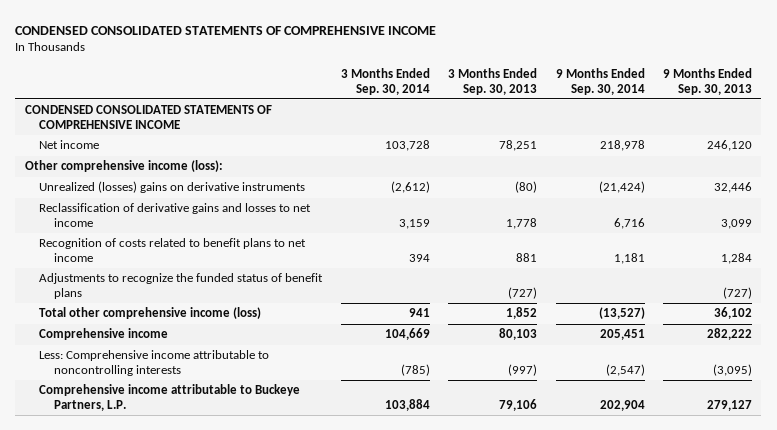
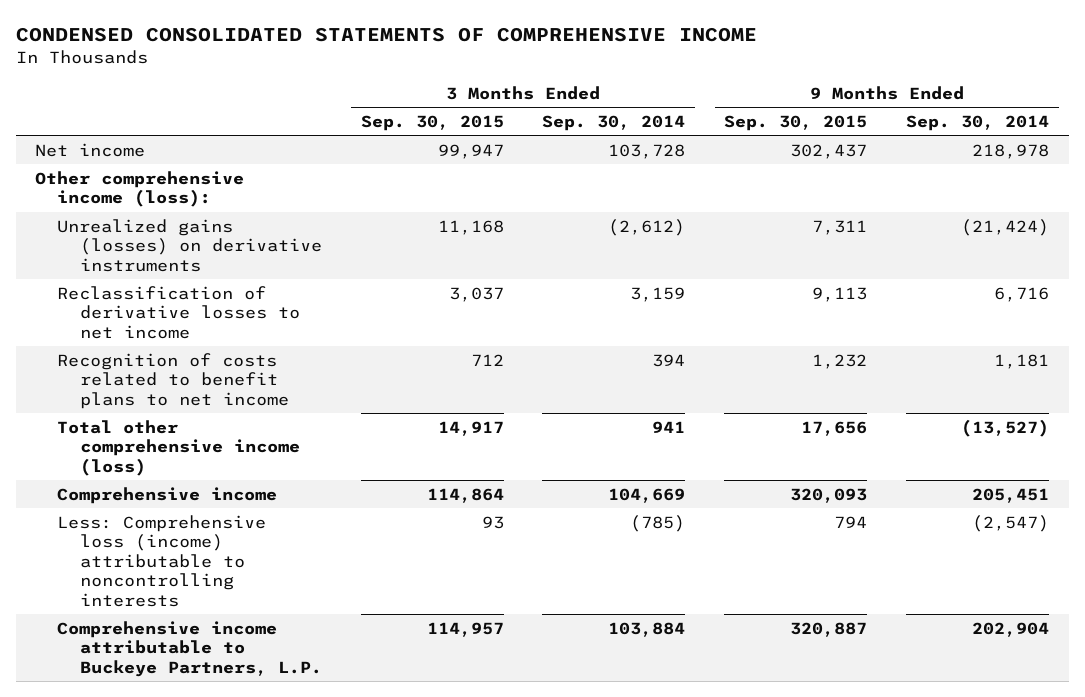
- | 3 Months Ended Sep. 30, 2014 | 3 Months Ended Sep. 30, 2013 | 9 Months Ended Sep. 30, 2014 | 9 Months Ended Sep. 30, 2013
+ | 3 Months Ended Sep. 30, 2015 | 3 Months Ended Sep. 30, 2014 | 9 Months Ended Sep. 30, 2015 | 9 Months Ended Sep. 30, 2014
- CONDENSED CONSOLIDATED STATEMENTS OF COMPREHENSIVE INCOME
- Unrealized (losses) gains on derivative instruments | (2,612) | (80) | (21,424) | 32,446
- Reclassification of derivative gains and losses to net income | 3,159 | 1,778 | 6,716 | 3,099
+ Unrealized gains (losses) on derivative instruments | 11,168 | (2,612) | 7,311 | (21,424)
+ Reclassification of derivative losses to net income | 3,037 | 3,159 | 9,113 | 6,716
- Adjustments to recognize the funded status of benefit plans | | (727) | | (727)
- Less: Comprehensive income attributable to noncontrolling interests | (785) | (997) | (2,547) | (3,095)
+ Less: Comprehensive loss (income) attributable to noncontrolling interests | 93 | (785) | 794 | (2,547)

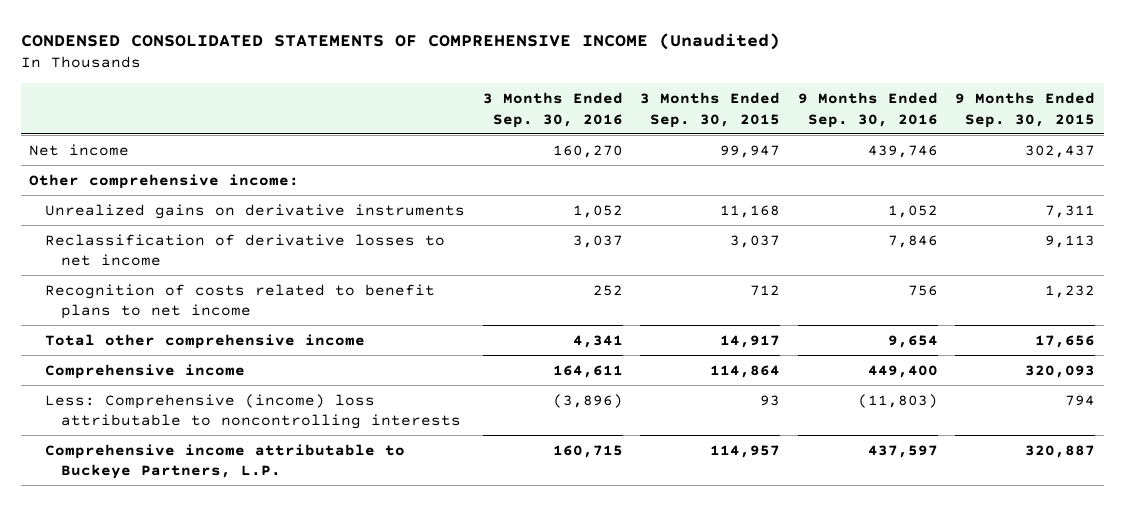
- CONDENSED CONSOLIDATED STATEMENTS OF COMPREHENSIVE INCOME
+ CONDENSED CONSOLIDATED STATEMENTS OF COMPREHENSIVE INCOME (Unaudited)
- | 3 Months Ended Sep. 30, 2015 | 3 Months Ended Sep. 30, 2014 | 9 Months Ended Sep. 30, 2015 | 9 Months Ended Sep. 30, 2014
+ | 3 Months Ended Sep. 30, 2016 | 3 Months Ended Sep. 30, 2015 | 9 Months Ended Sep. 30, 2016 | 9 Months Ended Sep. 30, 2015
- Other comprehensive income (loss):
- Unrealized gains (losses) on derivative instruments | 11,168 | (2,612) | 7,311 | (21,424)
+ Other comprehensive income:
+ Unrealized gains on derivative instruments | 1,052 | 11,168 | 1,052 | 7,311
- Total other comprehensive income (loss) | 14,917 | 941 | 17,656 | (13,527)
+ Total other comprehensive income | 4,341 | 14,917 | 9,654 | 17,656
- Less: Comprehensive loss (income) attributable to noncontrolling interests | 93 | (785) | 794 | (2,547)
+ Less: Comprehensive (income) loss attributable to noncontrolling interests | (3,896) | 93 | (11,803) | 794

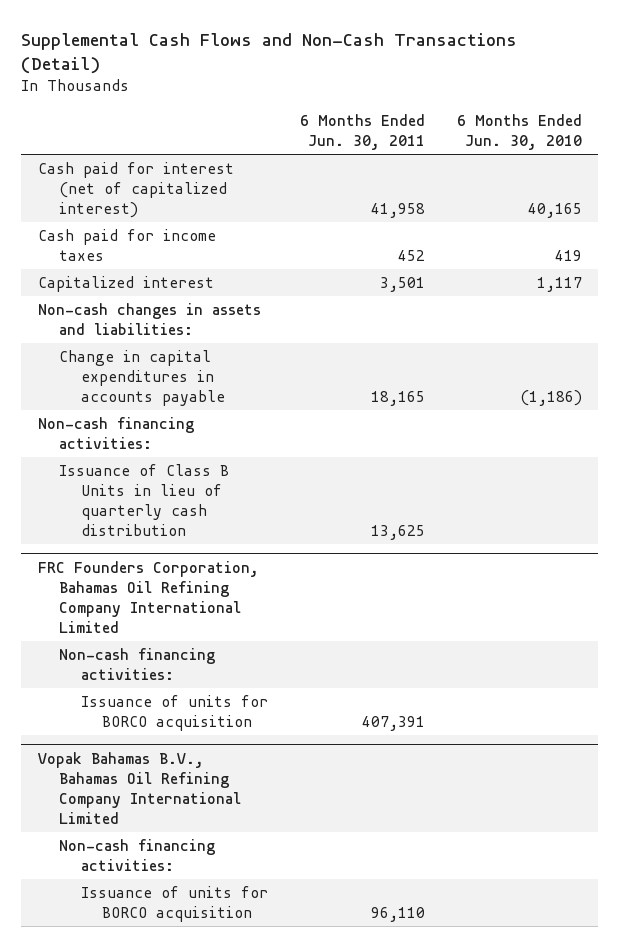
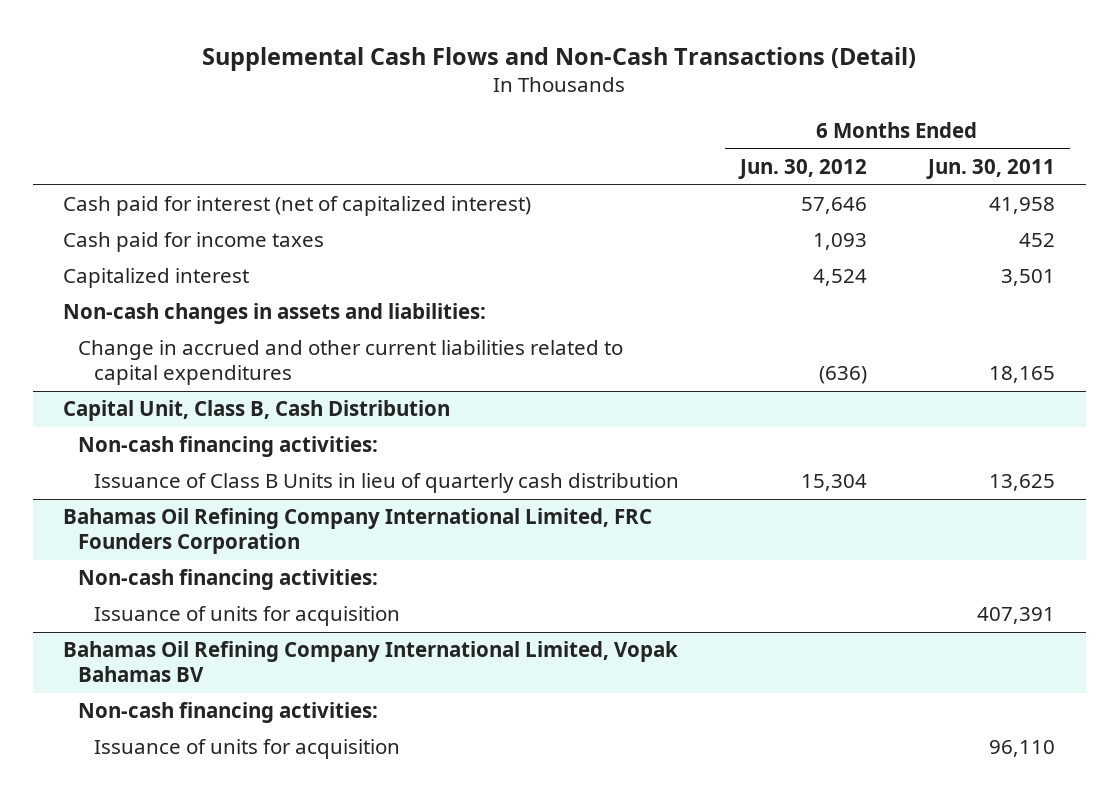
- | 6 Months Ended Jun. 30, 2011 | 6 Months Ended Jun. 30, 2010
+ | 6 Months Ended Jun. 30, 2012 | 6 Months Ended Jun. 30, 2011
- Change in capital expenditures in accounts payable | 18,165 | (1,186)
+ Change in accrued and other current liabilities related to capital expenditures | (636) | 18,165
+ Capital Unit, Class B, Cash Distribution
- FRC Founders Corporation, Bahamas Oil Refining Company International Limited
+ Bahamas Oil Refining Company International Limited, FRC Founders Corporation
- Issuance of units for BORCO acquisition | 407,391 |
- Vopak Bahamas B.V., Bahamas Oil Refining Company International Limited
+ Issuance of units for acquisition | | 407,391
+ Bahamas Oil Refining Company International Limited, Vopak Bahamas BV
- Issuance of units for BORCO acquisition | 96,110 |
+ Issuance of units for acquisition | | 96,110

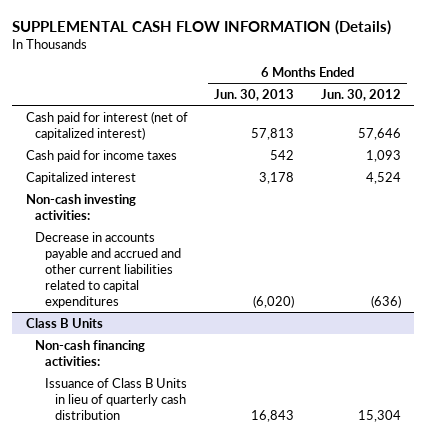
- Supplemental Cash Flows and Non-Cash Transactions (Detail)
+ SUPPLEMENTAL CASH FLOW INFORMATION (Details)
- | 6 Months Ended Jun. 30, 2012 | 6 Months Ended Jun. 30, 2011
+ | 6 Months Ended Jun. 30, 2013 | 6 Months Ended Jun. 30, 2012
- Non-cash changes in assets and liabilities:
- Change in accrued and other current liabilities related to capital expenditures | (636) | 18,165
- Capital Unit, Class B, Cash Distribution
+ Non-cash investing activities:
+ Decrease in accounts payable and accrued and other current liabilities related to capital expenditures | (6,020) | (636)
+ Class B Units
- Bahamas Oil Refining Company International Limited, FRC Founders Corporation
- Non-cash financing activities:
- Issuance of units for acquisition | | 407,391
- Bahamas Oil Refining Company International Limited, Vopak Bahamas BV
- Non-cash financing activities:
- Issuance of units for acquisition | | 96,110

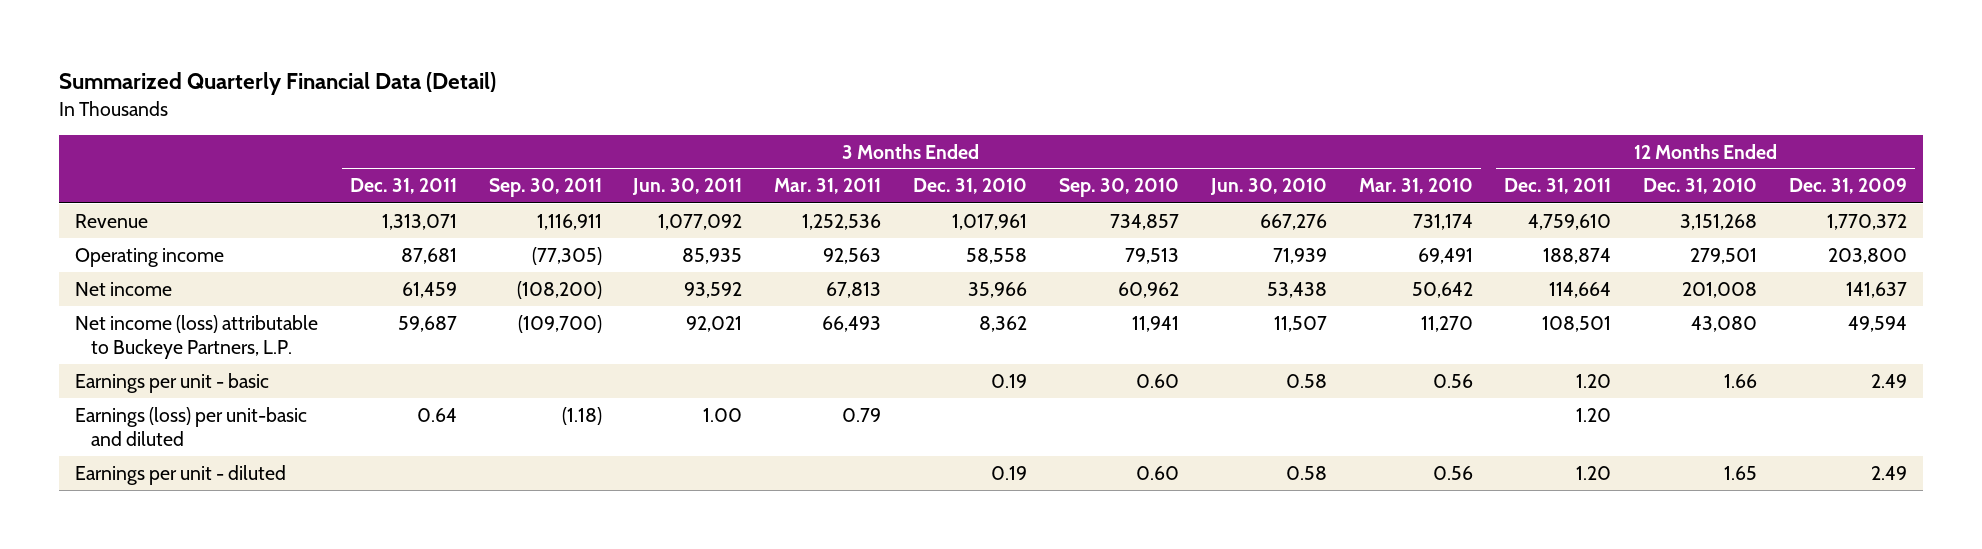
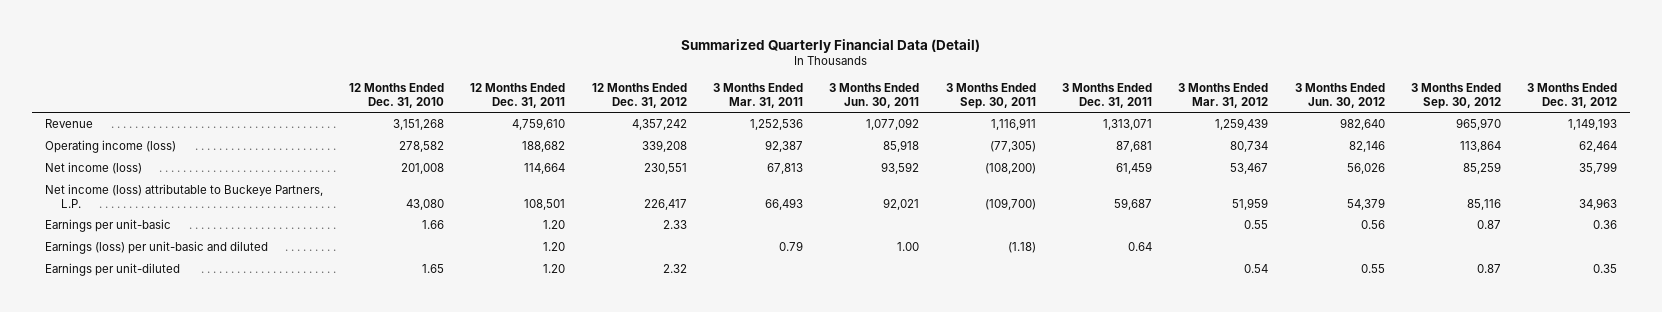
- | 3 Months Ended Dec. 31, 2011 | 3 Months Ended Sep. 30, 2011 | 3 Months Ended Jun. 30, 2011 | 3 Months Ended Mar. 31, 2011 | 3 Months Ended Dec. 31, 2010 | 3 Months Ended Sep. 30, 2010 | 3 Months Ended Jun. 30, 2010 | 3 Months Ended Mar. 31, 2010 | 12 Months Ended Dec. 31, 2011 | 12 Months Ended Dec. 31, 2010 | 12 Months Ended Dec. 31, 2009
+ | 12 Months Ended Dec. 31, 2010 | 12 Months Ended Dec. 31, 2011 | 12 Months Ended Dec. 31, 2012 | 3 Months Ended Mar. 31, 2011 | 3 Months Ended Jun. 30, 2011 | 3 Months Ended Sep. 30, 2011 | 3 Months Ended Dec. 31, 2011 | 3 Months Ended Mar. 31, 2012 | 3 Months Ended Jun. 30, 2012 | 3 Months Ended Sep. 30, 2012 | 3 Months Ended Dec. 31, 2012
- Operating income | 87,681 | (77,305) | 85,935 | 92,563 | 58,558 | 79,513 | 71,939 | 69,491 | 188,874 | 279,501 | 203,800
- Net income | 61,459 | (108,200) | 93,592 | 67,813 | 35,966 | 60,962 | 53,438 | 50,642 | 114,664 | 201,008 | 141,637
+ Operating income (loss) | 278,582 | 188,682 | 339,208 | 92,387 | 85,918 | (77,305) | 87,681 | 80,734 | 82,146 | 113,864 | 62,464
+ Net income (loss) | 201,008 | 114,664 | 230,551 | 67,813 | 93,592 | (108,200) | 61,459 | 53,467 | 56,026 | 85,259 | 35,799
- Earnings per unit - basic | | | | | 0.19 | 0.60 | 0.58 | 0.56 | 1.20 | 1.66 | 2.49
+ Earnings per unit-basic | 1.66 | 1.20 | 2.33 | | | | | 0.55 | 0.56 | 0.87 | 0.36
- Earnings per unit - diluted | | | | | 0.19 | 0.60 | 0.58 | 0.56 | 1.20 | 1.65 | 2.49
+ Earnings per unit-diluted | 1.65 | 1.20 | 2.32 | | | | | 0.54 | 0.55 | 0.87 | 0.35

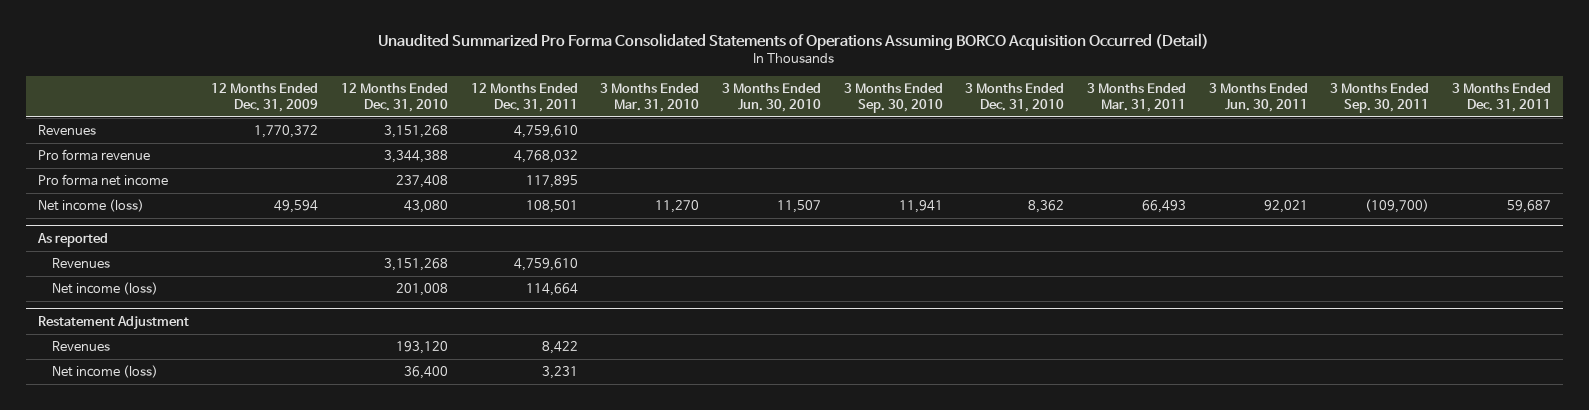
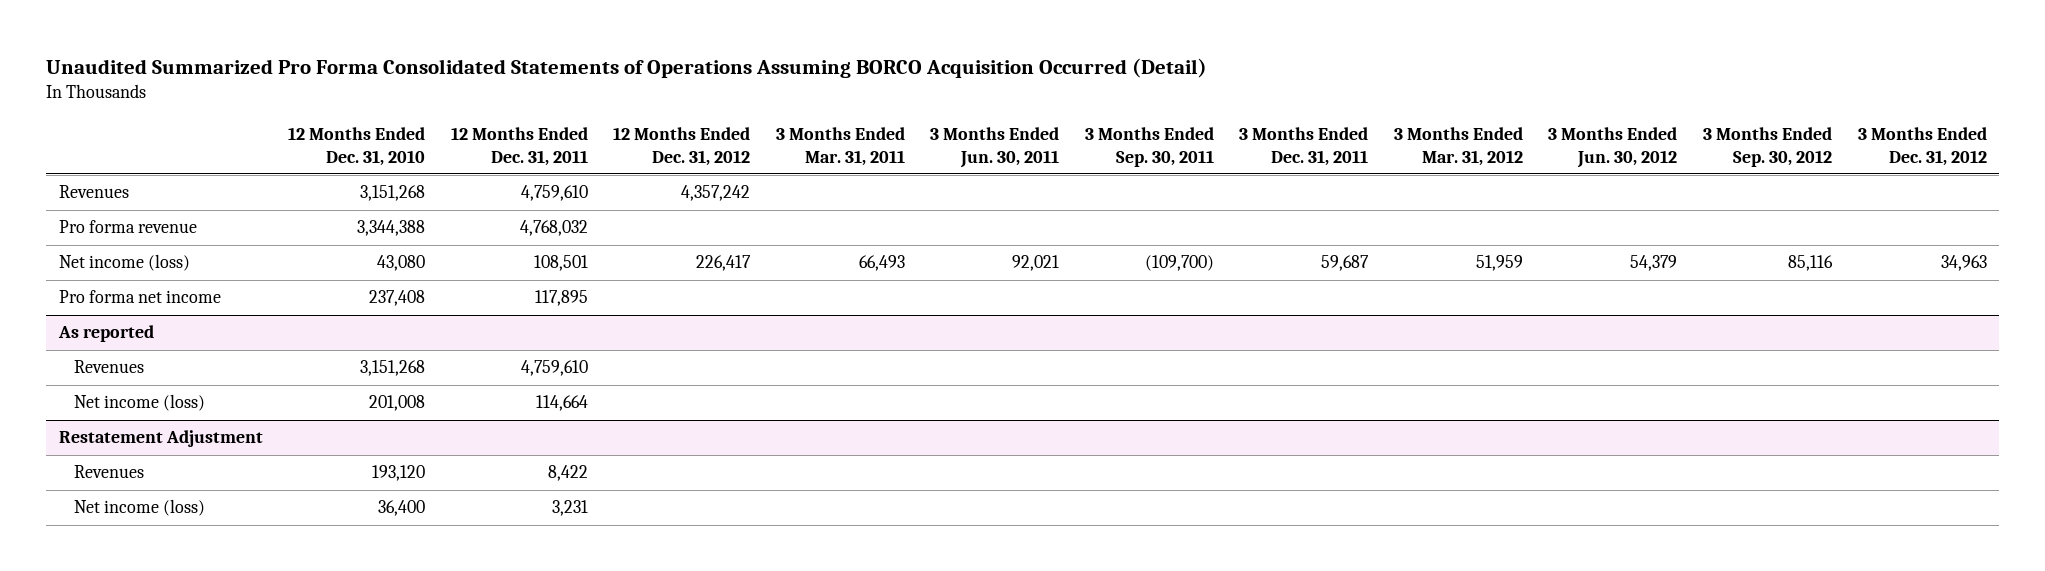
- | 12 Months Ended Dec. 31, 2009 | 12 Months Ended Dec. 31, 2010 | 12 Months Ended Dec. 31, 2011 | 3 Months Ended Mar. 31, 2010 | 3 Months Ended Jun. 30, 2010 | 3 Months Ended Sep. 30, 2010 | 3 Months Ended Dec. 31, 2010 | 3 Months Ended Mar. 31, 2011 | 3 Months Ended Jun. 30, 2011 | 3 Months Ended Sep. 30, 2011 | 3 Months Ended Dec. 31, 2011
+ | 12 Months Ended Dec. 31, 2010 | 12 Months Ended Dec. 31, 2011 | 12 Months Ended Dec. 31, 2012 | 3 Months Ended Mar. 31, 2011 | 3 Months Ended Jun. 30, 2011 | 3 Months Ended Sep. 30, 2011 | 3 Months Ended Dec. 31, 2011 | 3 Months Ended Mar. 31, 2012 | 3 Months Ended Jun. 30, 2012 | 3 Months Ended Sep. 30, 2012 | 3 Months Ended Dec. 31, 2012
moved down: Pro forma net income | 237,408 | 117,895 | | | | | | | | |

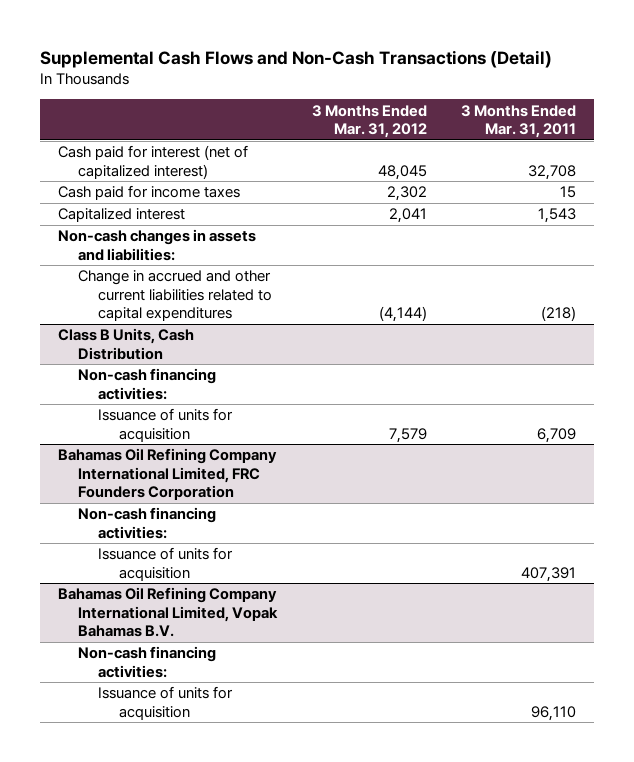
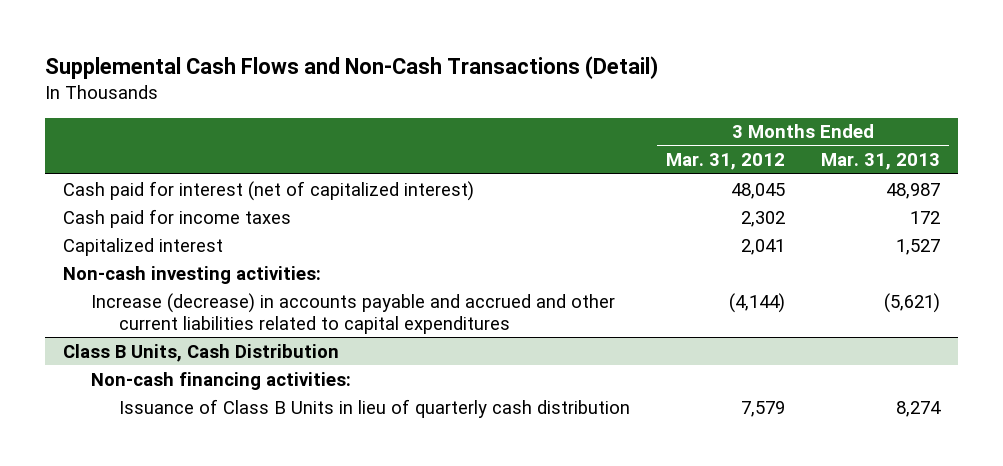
- | 3 Months Ended Mar. 31, 2012 | 3 Months Ended Mar. 31, 2011
+ | 3 Months Ended Mar. 31, 2012 | 3 Months Ended Mar. 31, 2013
- Non-cash changes in assets and liabilities:
- Change in accrued and other current liabilities related to capital expenditures | (4,144) | (218)
+ Non-cash investing activities:
+ Increase (decrease) in accounts payable and accrued and other current liabilities related to capital expenditures | (4,144) | (5,621)
@ Class B Units, Cash Distribution
- Issuance of units for acquisition | 7,579 | 6,709
- Bahamas Oil Refining Company International Limited, FRC Founders Corporation
- Non-cash financing activities:
- Issuance of units for acquisition | | 407,391
- Bahamas Oil Refining Company International Limited, Vopak Bahamas B.V.
- Non-cash financing activities:
- Issuance of units for acquisition | | 96,110
@ Class B Units, Cash Distribution
+ Issuance of Class B Units in lieu of quarterly cash distribution | 7,579 | 8,274

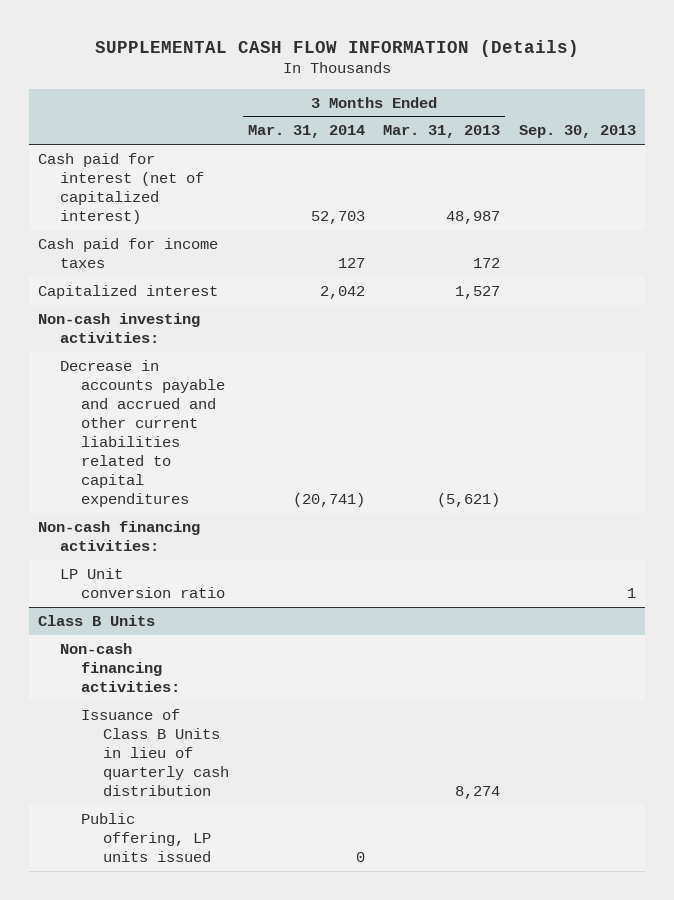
- Supplemental Cash Flows and Non-Cash Transactions (Detail)
+ SUPPLEMENTAL CASH FLOW INFORMATION (Details)
- | 3 Months Ended Mar. 31, 2012 | 3 Months Ended Mar. 31, 2013
+ | 3 Months Ended Mar. 31, 2014 | 3 Months Ended Mar. 31, 2013 | Sep. 30, 2013
- Increase (decrease) in accounts payable and accrued and other current liabilities related to capital expenditures | (4,144) | (5,621)
- Class B Units, Cash Distribution
+ Decrease in accounts payable and accrued and other current liabilities related to capital expenditures | (20,741) | (5,621) |
+ LP Unit conversion ratio | | | 1
+ Class B Units
+ Non-cash financing activities:
+ Public offering, LP units issued | 0 | |

